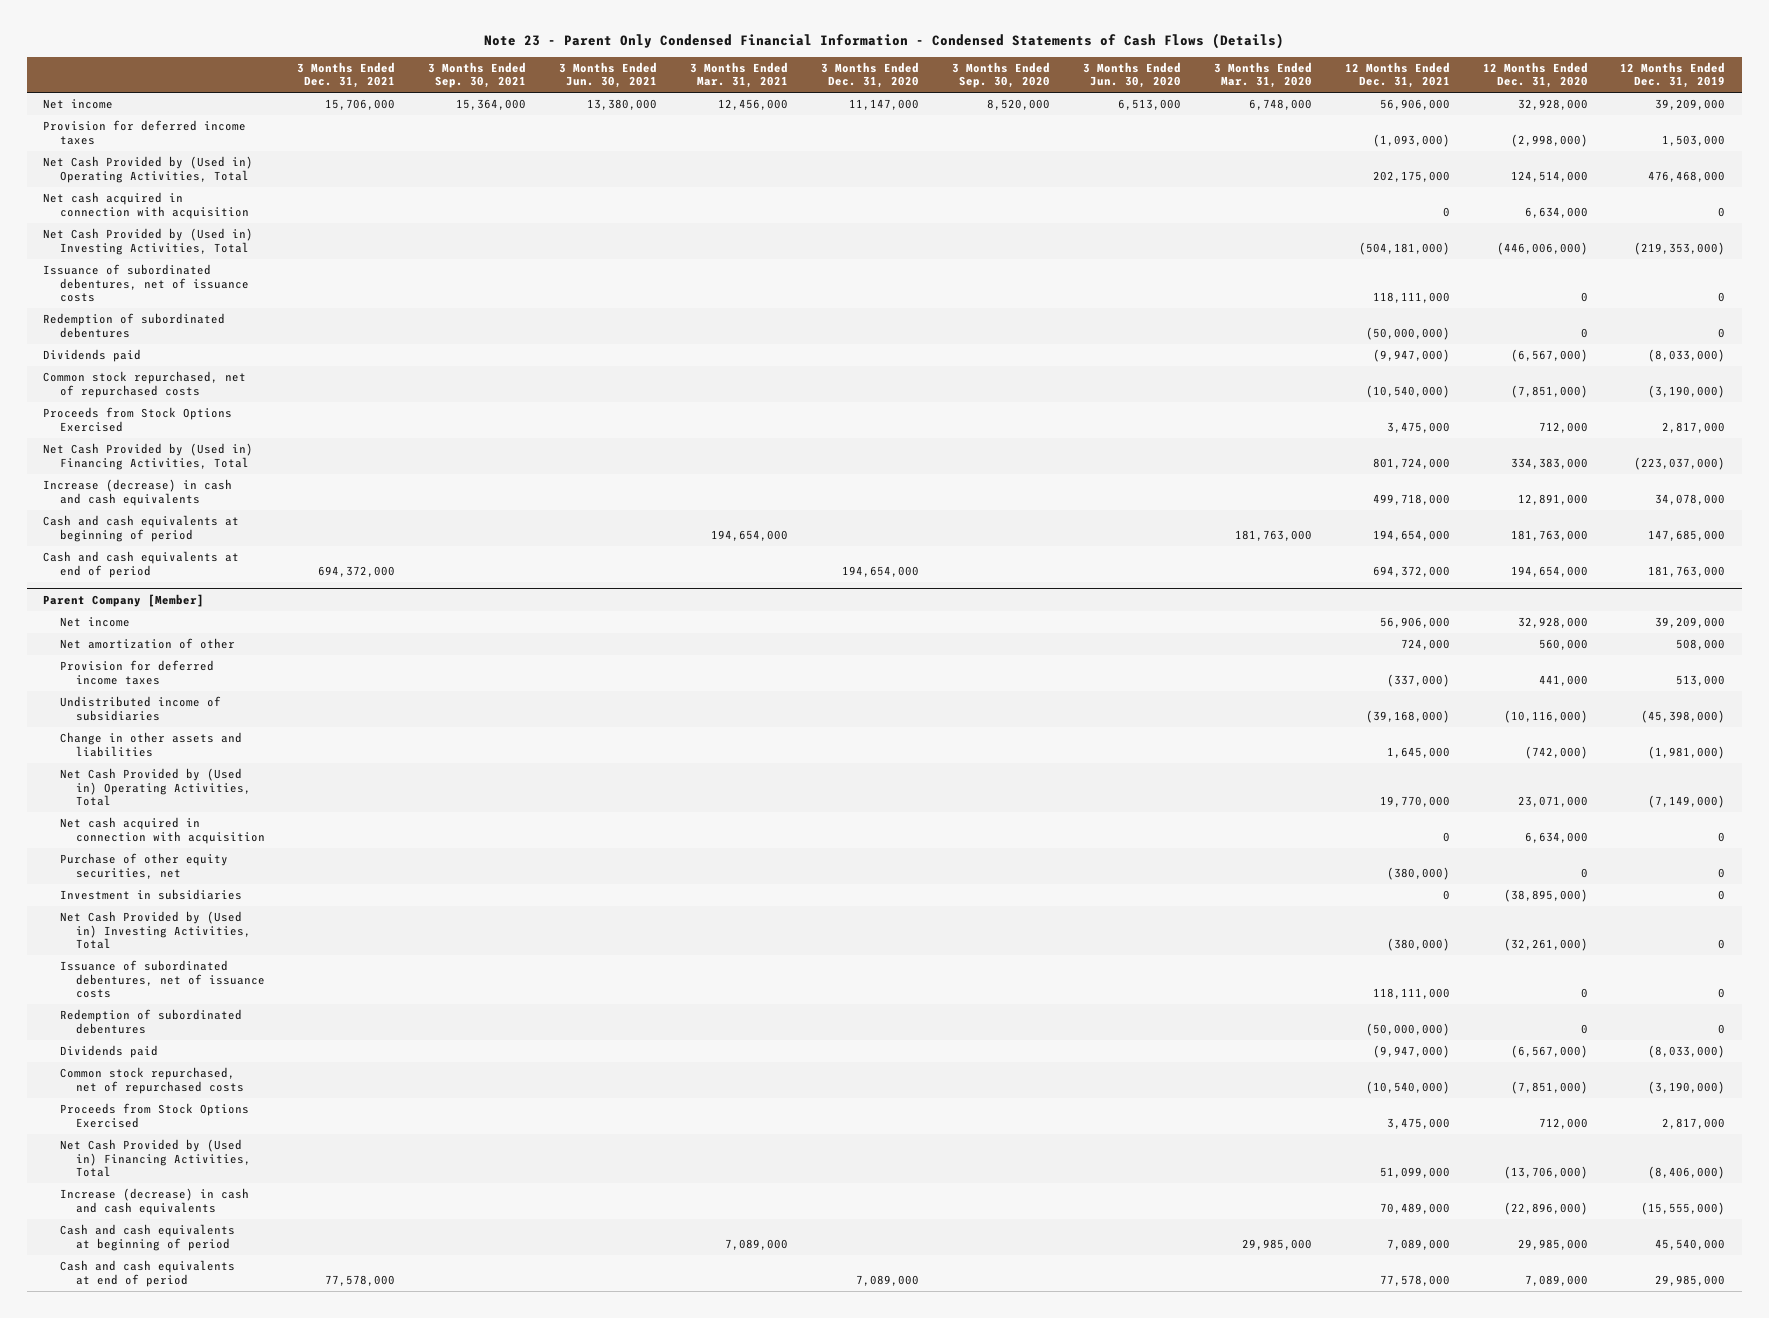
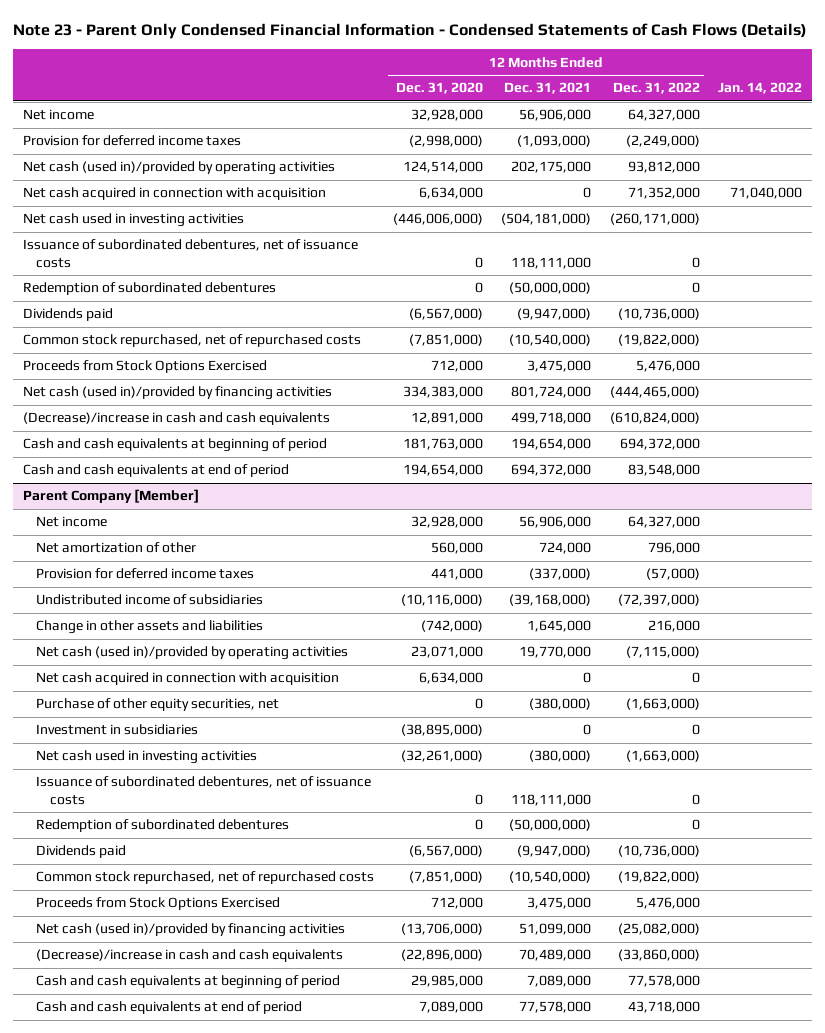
- | 3 Months Ended Dec. 31, 2021 | 3 Months Ended Sep. 30, 2021 | 3 Months Ended Jun. 30, 2021 | 3 Months Ended Mar. 31, 2021 | 3 Months Ended Dec. 31, 2020 | 3 Months Ended Sep. 30, 2020 | 3 Months Ended Jun. 30, 2020 | 3 Months Ended Mar. 31, 2020 | 12 Months Ended Dec. 31, 2021 | 12 Months Ended Dec. 31, 2020 | 12 Months Ended Dec. 31, 2019
+ | 12 Months Ended Dec. 31, 2020 | 12 Months Ended Dec. 31, 2021 | 12 Months Ended Dec. 31, 2022 | Jan. 14, 2022
- Net Cash Provided by (Used in) Operating Activities, Total | | | | | | | | | 202,175,000 | 124,514,000 | 476,468,000
+ Net cash (used in)/provided by operating activities | 124,514,000 | 202,175,000 | 93,812,000 |
- Net Cash Provided by (Used in) Investing Activities, Total | | | | | | | | | (504,181,000) | (446,006,000) | (219,353,000)
+ Net cash used in investing activities | (446,006,000) | (504,181,000) | (260,171,000) |
- Net Cash Provided by (Used in) Financing Activities, Total | | | | | | | | | 801,724,000 | 334,383,000 | (223,037,000)
- Increase (decrease) in cash and cash equivalents | | | | | | | | | 499,718,000 | 12,891,000 | 34,078,000
+ Net cash (used in)/provided by financing activities | 334,383,000 | 801,724,000 | (444,465,000) |
+ (Decrease)/increase in cash and cash equivalents | 12,891,000 | 499,718,000 | (610,824,000) |
@ Parent Company [Member]
- Net Cash Provided by (Used in) Operating Activities, Total | | | | | | | | | 19,770,000 | 23,071,000 | (7,149,000)
+ Net cash (used in)/provided by operating activities | 23,071,000 | 19,770,000 | (7,115,000) |
- Net Cash Provided by (Used in) Investing Activities, Total | | | | | | | | | (380,000) | (32,261,000) | 0
+ Net cash used in investing activities | (32,261,000) | (380,000) | (1,663,000) |
- Net Cash Provided by (Used in) Financing Activities, Total | | | | | | | | | 51,099,000 | (13,706,000) | (8,406,000)
- Increase (decrease) in cash and cash equivalents | | | | | | | | | 70,489,000 | (22,896,000) | (15,555,000)
+ Net cash (used in)/provided by financing activities | (13,706,000) | 51,099,000 | (25,082,000) |
+ (Decrease)/increase in cash and cash equivalents | (22,896,000) | 70,489,000 | (33,860,000) |

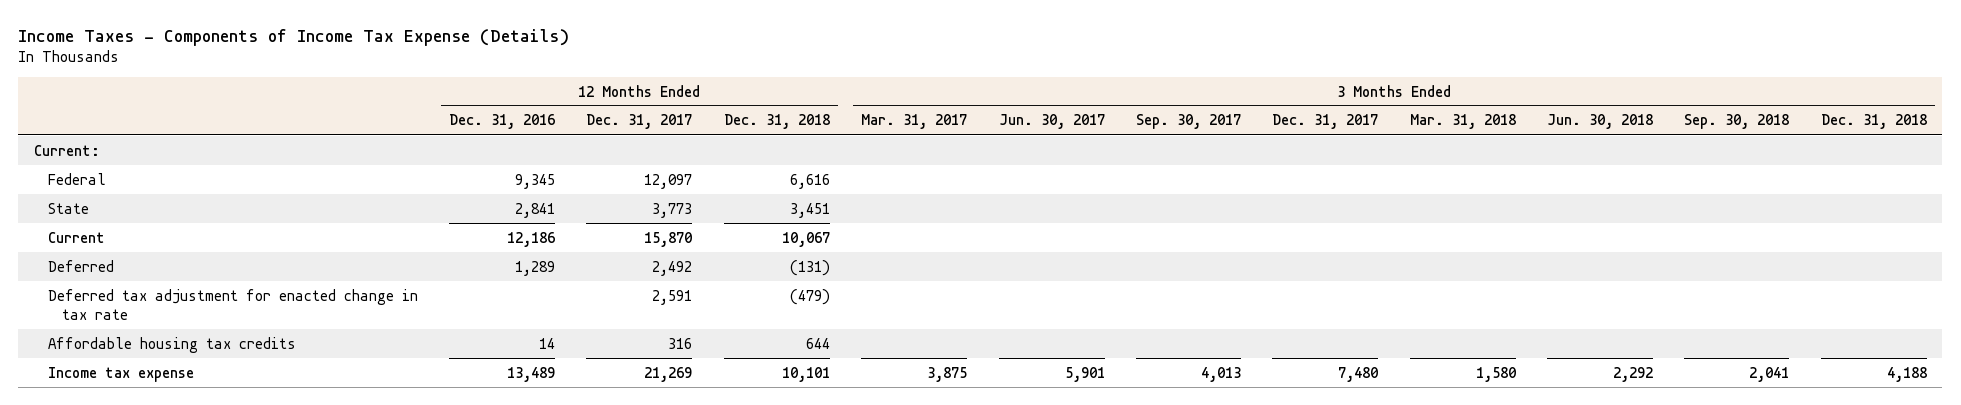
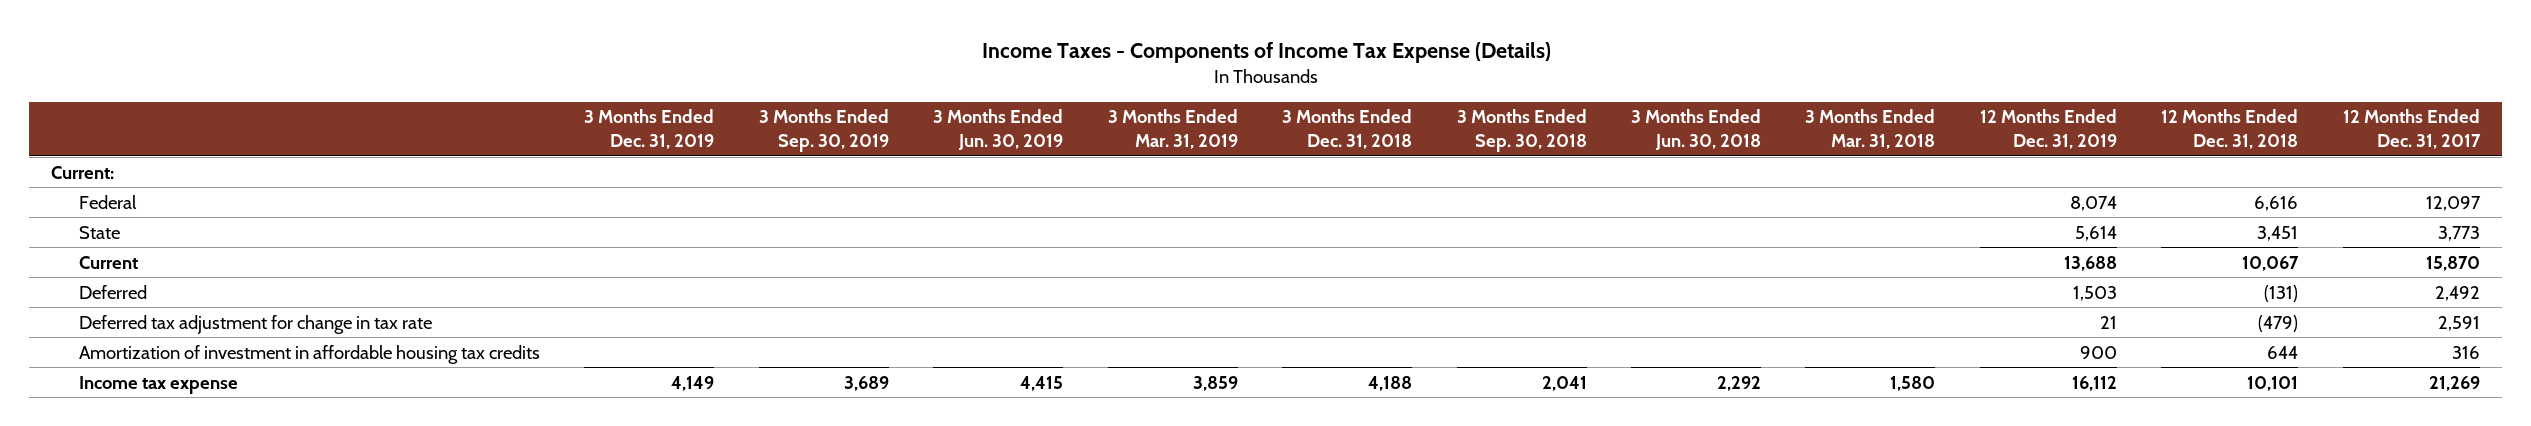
- | 12 Months Ended Dec. 31, 2016 | 12 Months Ended Dec. 31, 2017 | 12 Months Ended Dec. 31, 2018 | 3 Months Ended Mar. 31, 2017 | 3 Months Ended Jun. 30, 2017 | 3 Months Ended Sep. 30, 2017 | 3 Months Ended Dec. 31, 2017 | 3 Months Ended Mar. 31, 2018 | 3 Months Ended Jun. 30, 2018 | 3 Months Ended Sep. 30, 2018 | 3 Months Ended Dec. 31, 2018
+ | 3 Months Ended Dec. 31, 2019 | 3 Months Ended Sep. 30, 2019 | 3 Months Ended Jun. 30, 2019 | 3 Months Ended Mar. 31, 2019 | 3 Months Ended Dec. 31, 2018 | 3 Months Ended Sep. 30, 2018 | 3 Months Ended Jun. 30, 2018 | 3 Months Ended Mar. 31, 2018 | 12 Months Ended Dec. 31, 2019 | 12 Months Ended Dec. 31, 2018 | 12 Months Ended Dec. 31, 2017
- Deferred tax adjustment for enacted change in tax rate | | 2,591 | (479) | | | | | | | |
- Affordable housing tax credits | 14 | 316 | 644 | | | | | | | |
+ Deferred tax adjustment for change in tax rate | | | | | | | | | 21 | (479) | 2,591
+ Amortization of investment in affordable housing tax credits | | | | | | | | | 900 | 644 | 316

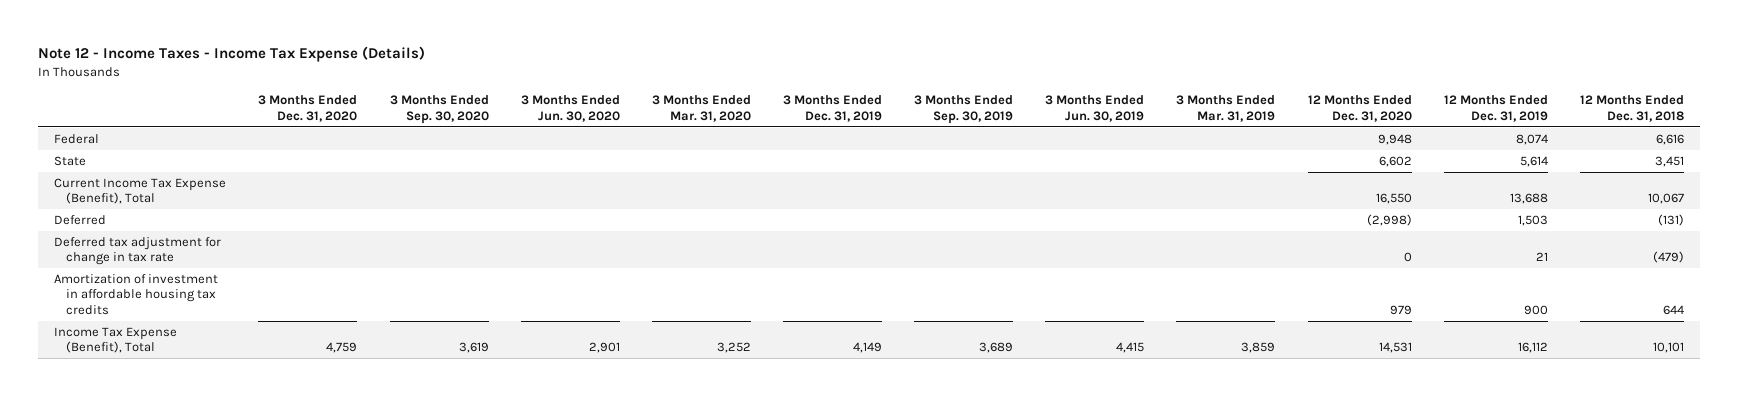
- Income Taxes - Components of Income Tax Expense (Details)
+ Note 12 - Income Taxes - Income Tax Expense (Details)
- | 3 Months Ended Dec. 31, 2019 | 3 Months Ended Sep. 30, 2019 | 3 Months Ended Jun. 30, 2019 | 3 Months Ended Mar. 31, 2019 | 3 Months Ended Dec. 31, 2018 | 3 Months Ended Sep. 30, 2018 | 3 Months Ended Jun. 30, 2018 | 3 Months Ended Mar. 31, 2018 | 12 Months Ended Dec. 31, 2019 | 12 Months Ended Dec. 31, 2018 | 12 Months Ended Dec. 31, 2017
+ | 3 Months Ended Dec. 31, 2020 | 3 Months Ended Sep. 30, 2020 | 3 Months Ended Jun. 30, 2020 | 3 Months Ended Mar. 31, 2020 | 3 Months Ended Dec. 31, 2019 | 3 Months Ended Sep. 30, 2019 | 3 Months Ended Jun. 30, 2019 | 3 Months Ended Mar. 31, 2019 | 12 Months Ended Dec. 31, 2020 | 12 Months Ended Dec. 31, 2019 | 12 Months Ended Dec. 31, 2018
- Current:
- Current | | | | | | | | | 13,688 | 10,067 | 15,870
+ Current Income Tax Expense (Benefit), Total | | | | | | | | | 16,550 | 13,688 | 10,067
- Income tax expense | 4,149 | 3,689 | 4,415 | 3,859 | 4,188 | 2,041 | 2,292 | 1,580 | 16,112 | 10,101 | 21,269
+ Income Tax Expense (Benefit), Total | 4,759 | 3,619 | 2,901 | 3,252 | 4,149 | 3,689 | 4,415 | 3,859 | 14,531 | 16,112 | 10,101

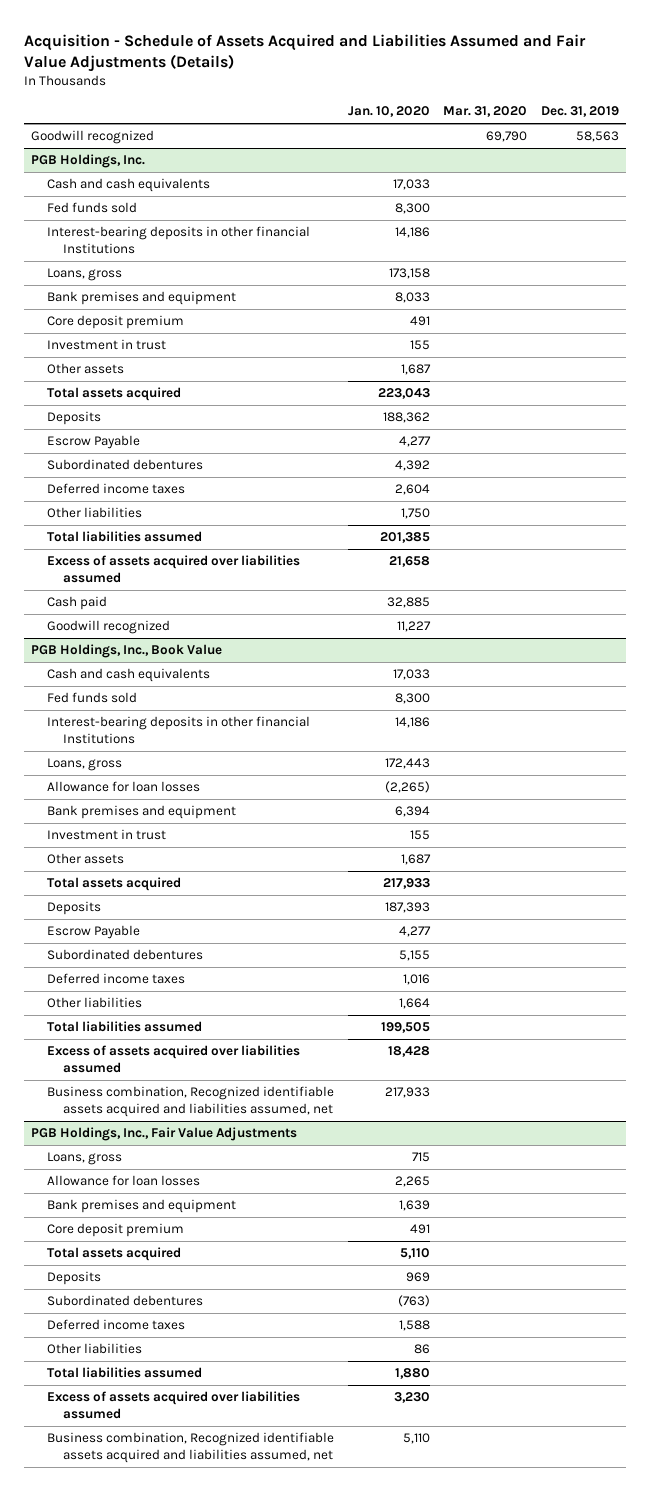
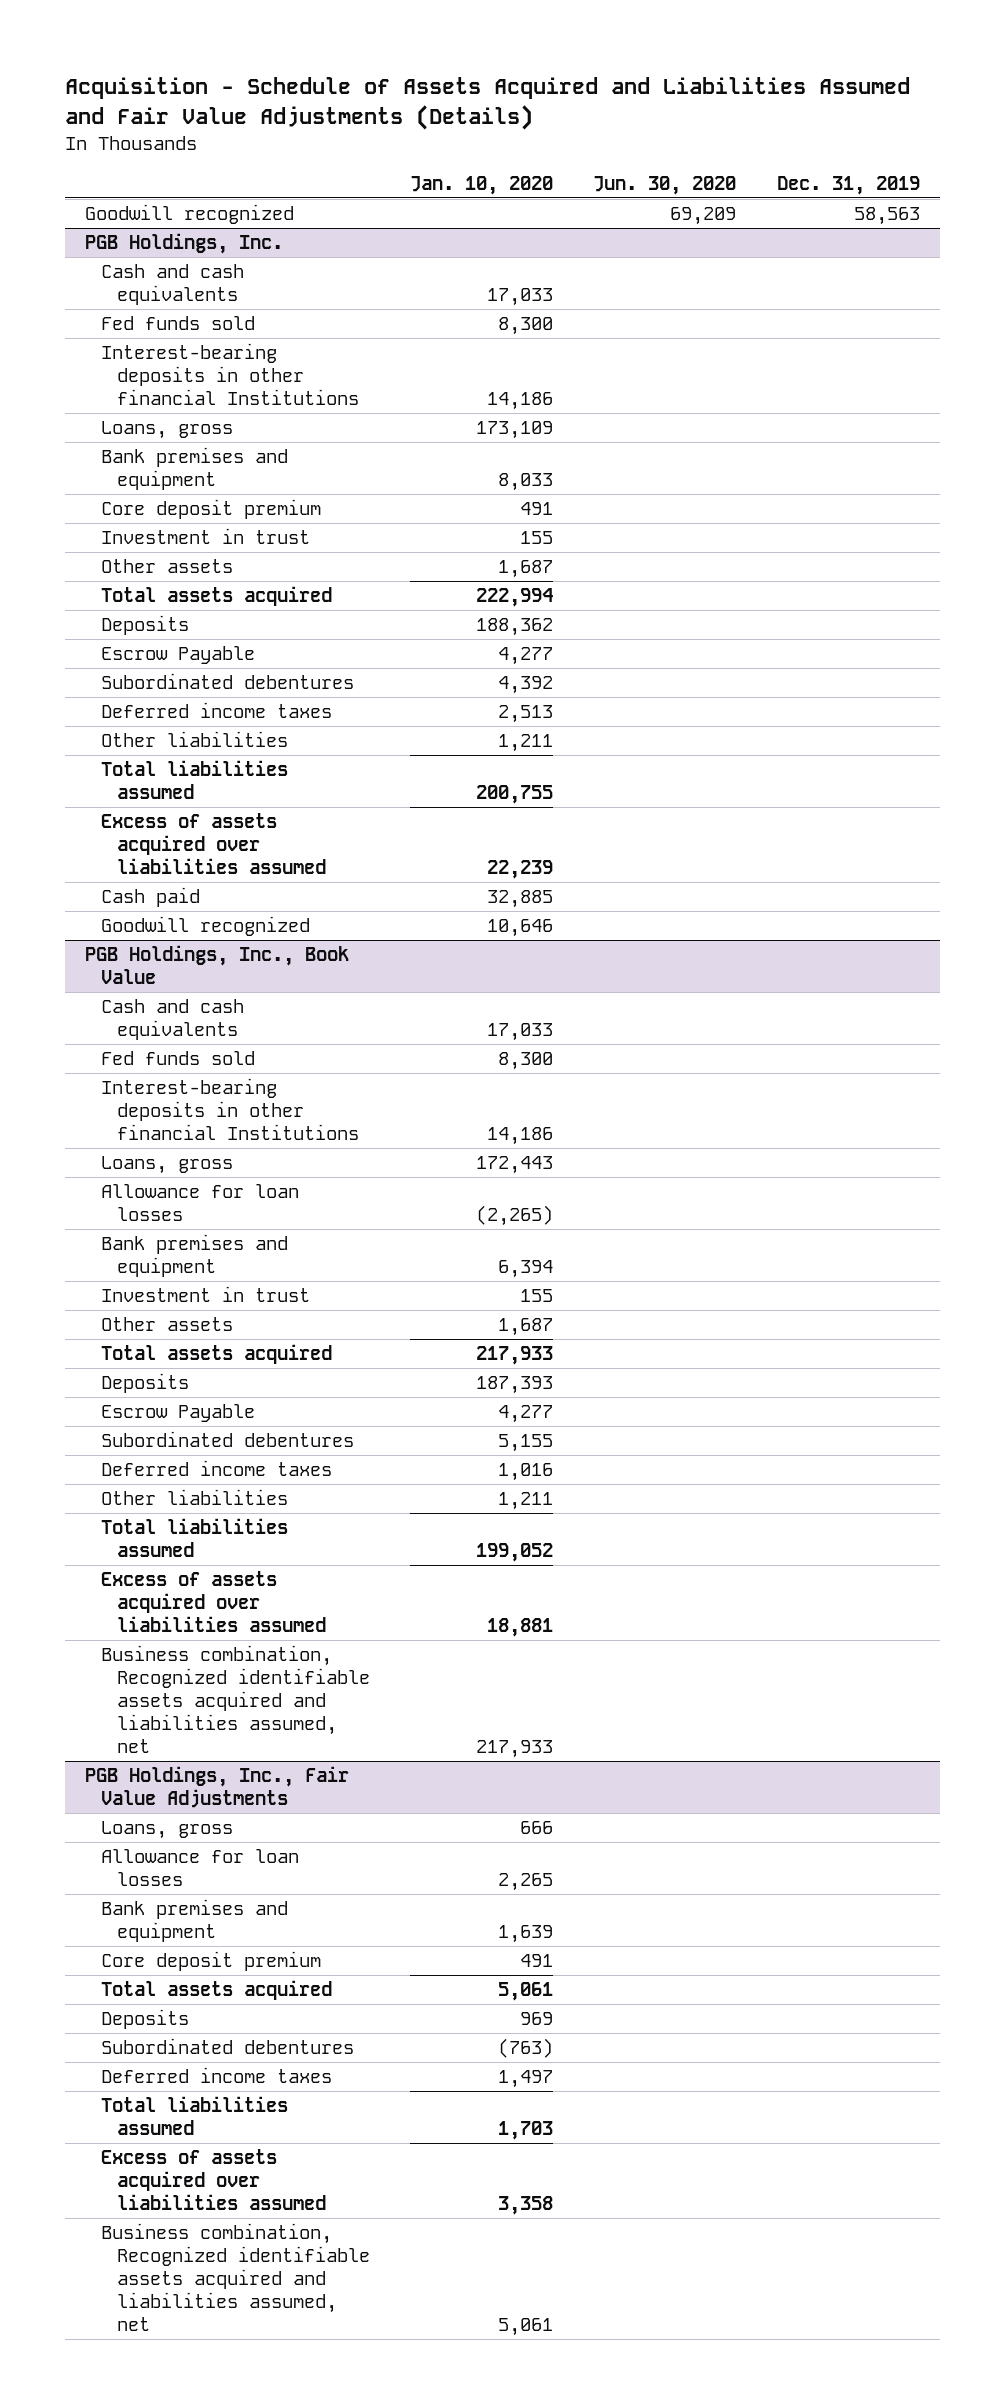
- | Jan. 10, 2020 | Mar. 31, 2020 | Dec. 31, 2019
+ | Jan. 10, 2020 | Jun. 30, 2020 | Dec. 31, 2019
@ PGB Holdings, Inc.
- Loans, gross | 173,158 | |
+ Loans, gross | 173,109 | |
- Total assets acquired | 223,043 | |
+ Total assets acquired | 222,994 | |
- Deferred income taxes | 2,604 | |
- Other liabilities | 1,750 | |
- Total liabilities assumed | 201,385 | |
- Excess of assets acquired over liabilities assumed | 21,658 | |
+ Deferred income taxes | 2,513 | |
+ Other liabilities | 1,211 | |
+ Total liabilities assumed | 200,755 | |
+ Excess of assets acquired over liabilities assumed | 22,239 | |
- Goodwill recognized | 11,227 | |
+ Goodwill recognized | 10,646 | |
@ PGB Holdings, Inc., Book Value
- Other liabilities | 1,664 | |
- Total liabilities assumed | 199,505 | |
- Excess of assets acquired over liabilities assumed | 18,428 | |
+ Other liabilities | 1,211 | |
+ Total liabilities assumed | 199,052 | |
+ Excess of assets acquired over liabilities assumed | 18,881 | |
@ PGB Holdings, Inc., Fair Value Adjustments
- Loans, gross | 715 | |
+ Loans, gross | 666 | |
- Total assets acquired | 5,110 | |
+ Total assets acquired | 5,061 | |
- Deferred income taxes | 1,588 | |
- Other liabilities | 86 | |
- Total liabilities assumed | 1,880 | |
- Excess of assets acquired over liabilities assumed | 3,230 | |
- Business combination, Recognized identifiable assets acquired and liabilities assumed, net | 5,110 | |
+ Deferred income taxes | 1,497 | |
+ Total liabilities assumed | 1,703 | |
+ Excess of assets acquired over liabilities assumed | 3,358 | |
+ Business combination, Recognized identifiable assets acquired and liabilities assumed, net | 5,061 | |

